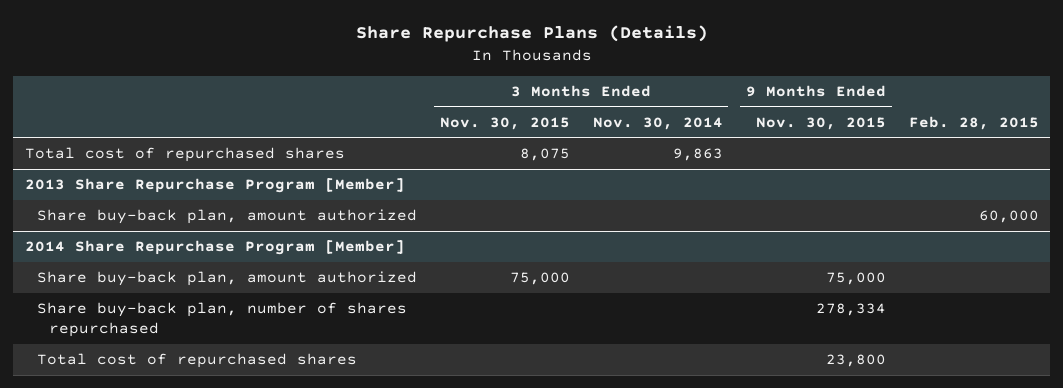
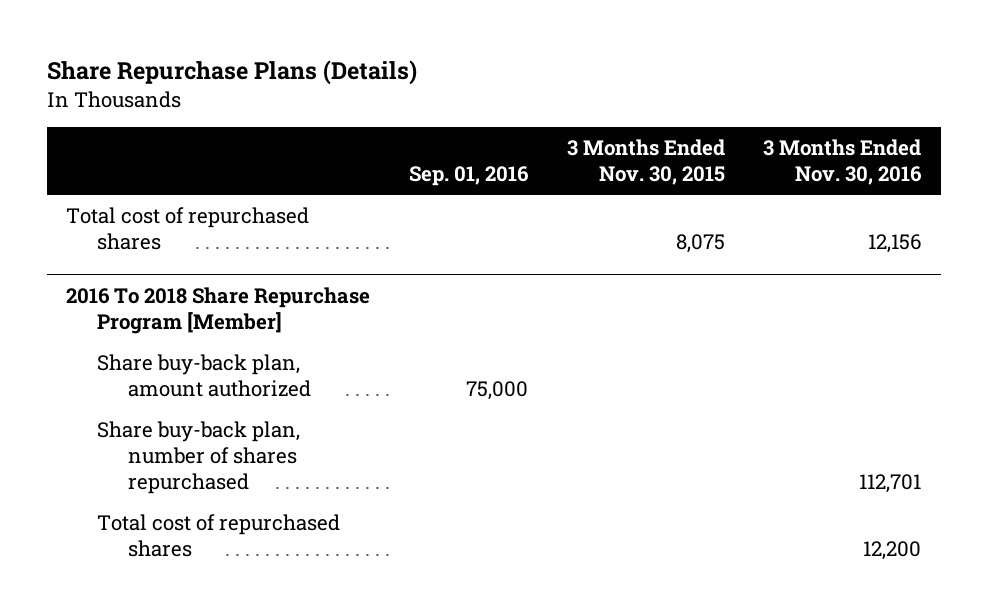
- | 3 Months Ended Nov. 30, 2015 | 3 Months Ended Nov. 30, 2014 | 9 Months Ended Nov. 30, 2015 | Feb. 28, 2015
+ | Sep. 01, 2016 | 3 Months Ended Nov. 30, 2015 | 3 Months Ended Nov. 30, 2016
- 2013 Share Repurchase Program [Member]
- Share buy-back plan, amount authorized | | | | 60,000
- 2014 Share Repurchase Program [Member]
- Share buy-back plan, amount authorized | 75,000 | | 75,000 |
- Share buy-back plan, number of shares repurchased | | | 278,334 |
- Total cost of repurchased shares | | | 23,800 |
+ 2016 To 2018 Share Repurchase Program [Member]
+ Share buy-back plan, amount authorized | 75,000 | |
+ Share buy-back plan, number of shares repurchased | | | 112,701
+ Total cost of repurchased shares | | | 12,200

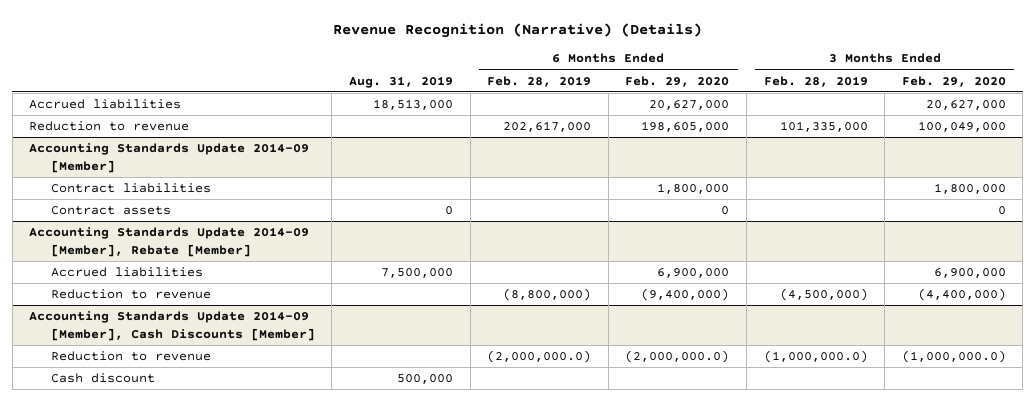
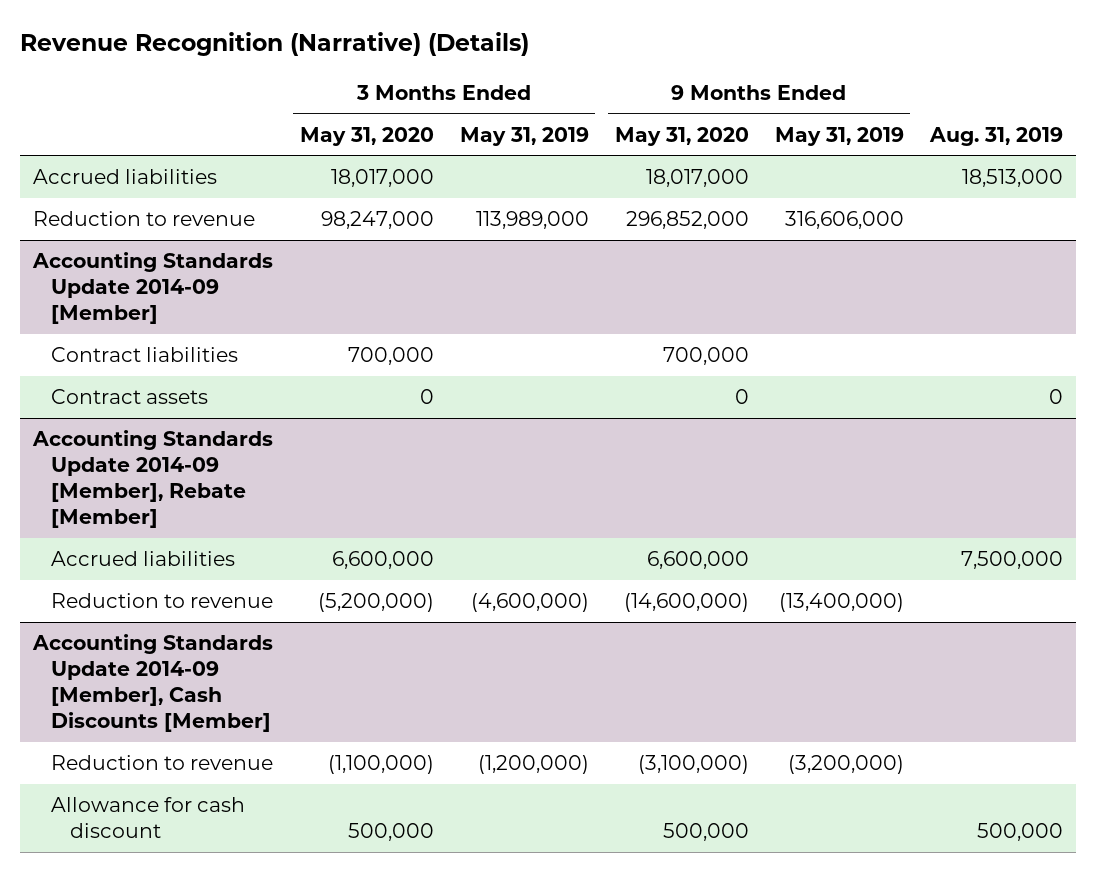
- | Aug. 31, 2019 | 6 Months Ended Feb. 28, 2019 | 6 Months Ended Feb. 29, 2020 | 3 Months Ended Feb. 28, 2019 | 3 Months Ended Feb. 29, 2020
+ | 3 Months Ended May 31, 2020 | 3 Months Ended May 31, 2019 | 9 Months Ended May 31, 2020 | 9 Months Ended May 31, 2019 | Aug. 31, 2019
@ Accounting Standards Update 2014-09 [Member], Cash Discounts [Member]
- Cash discount | 500,000 | | | |
+ Allowance for cash discount | 500,000 | | 500,000 | | 500,000

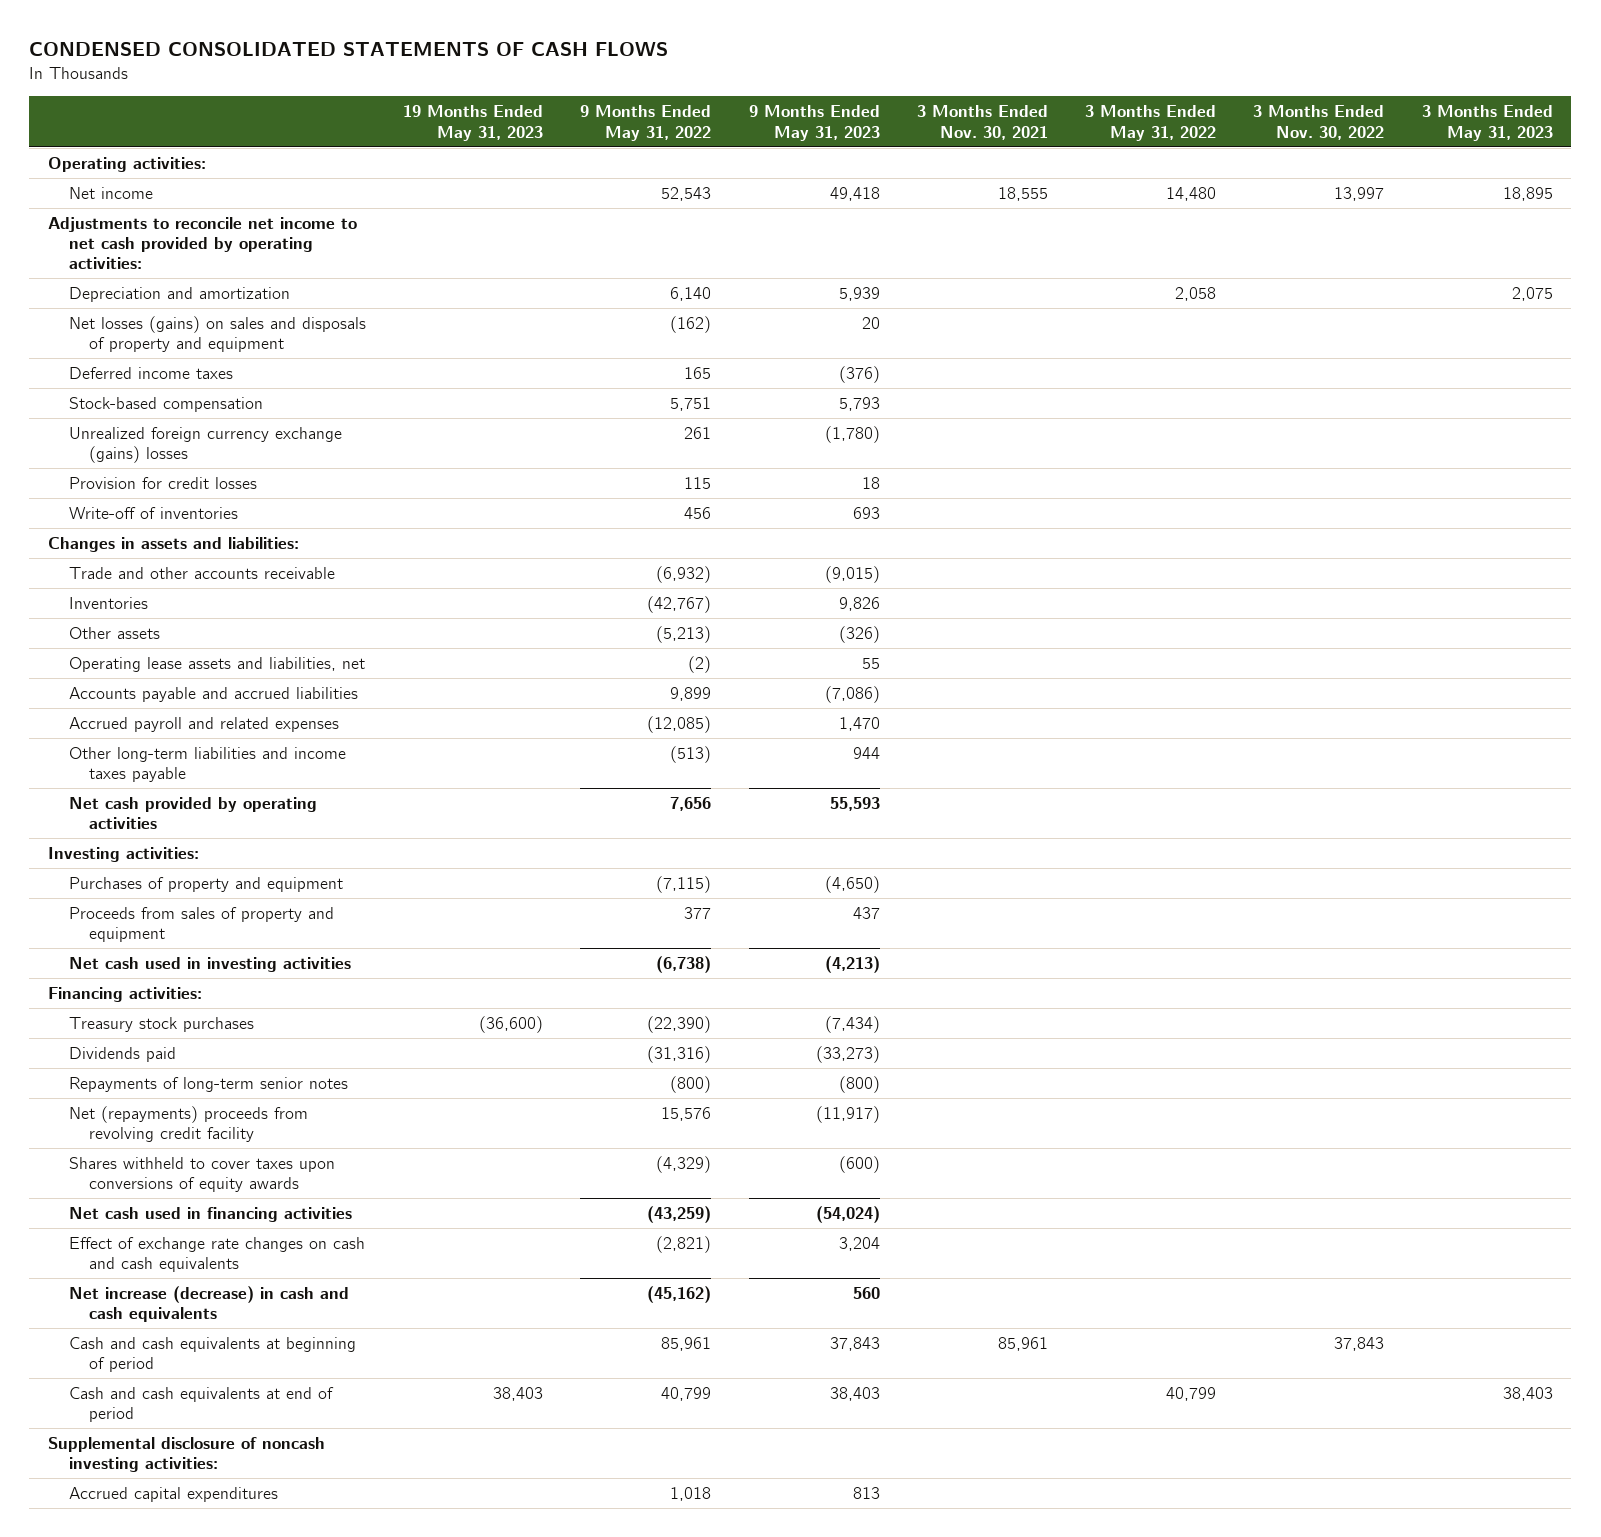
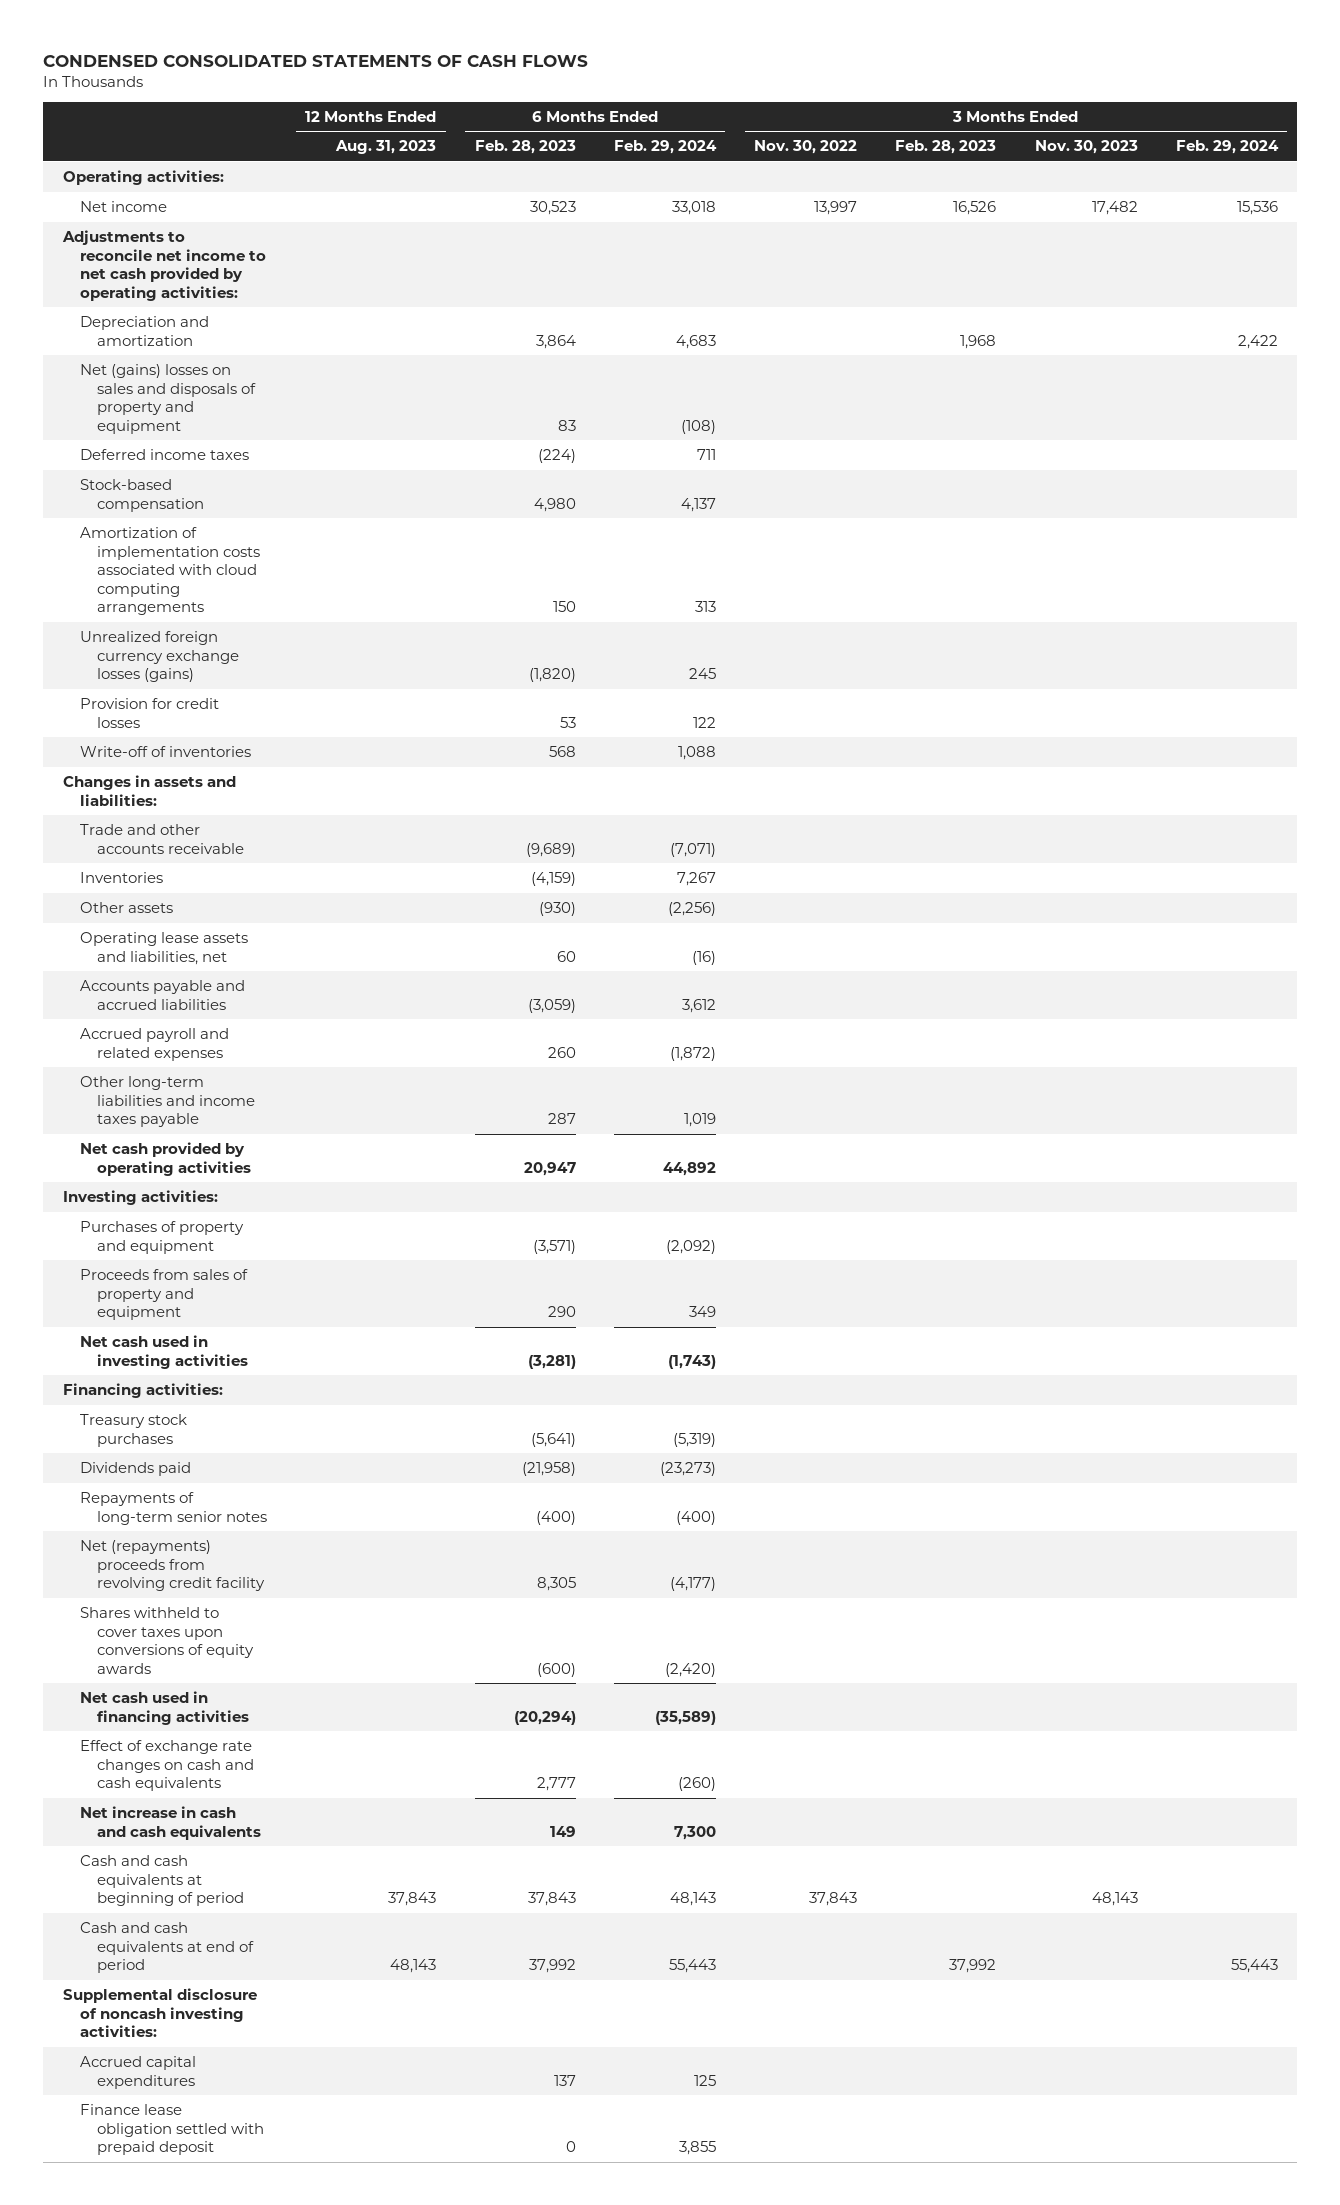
- | 19 Months Ended May 31, 2023 | 9 Months Ended May 31, 2022 | 9 Months Ended May 31, 2023 | 3 Months Ended Nov. 30, 2021 | 3 Months Ended May 31, 2022 | 3 Months Ended Nov. 30, 2022 | 3 Months Ended May 31, 2023
+ | 12 Months Ended Aug. 31, 2023 | 6 Months Ended Feb. 28, 2023 | 6 Months Ended Feb. 29, 2024 | 3 Months Ended Nov. 30, 2022 | 3 Months Ended Feb. 28, 2023 | 3 Months Ended Nov. 30, 2023 | 3 Months Ended Feb. 29, 2024
- Net losses (gains) on sales and disposals of property and equipment | | (162) | 20 | | | |
+ Net (gains) losses on sales and disposals of property and equipment | | 83 | (108) | | | |
- Unrealized foreign currency exchange (gains) losses | | 261 | (1,780) | | | |
+ Amortization of implementation costs associated with cloud computing arrangements | | 150 | 313 | | | |
+ Unrealized foreign currency exchange losses (gains) | | (1,820) | 245 | | | |
- Net increase (decrease) in cash and cash equivalents | | (45,162) | 560 | | | |
+ Net increase in cash and cash equivalents | | 149 | 7,300 | | | |
+ Finance lease obligation settled with prepaid deposit | | 0 | 3,855 | | | |

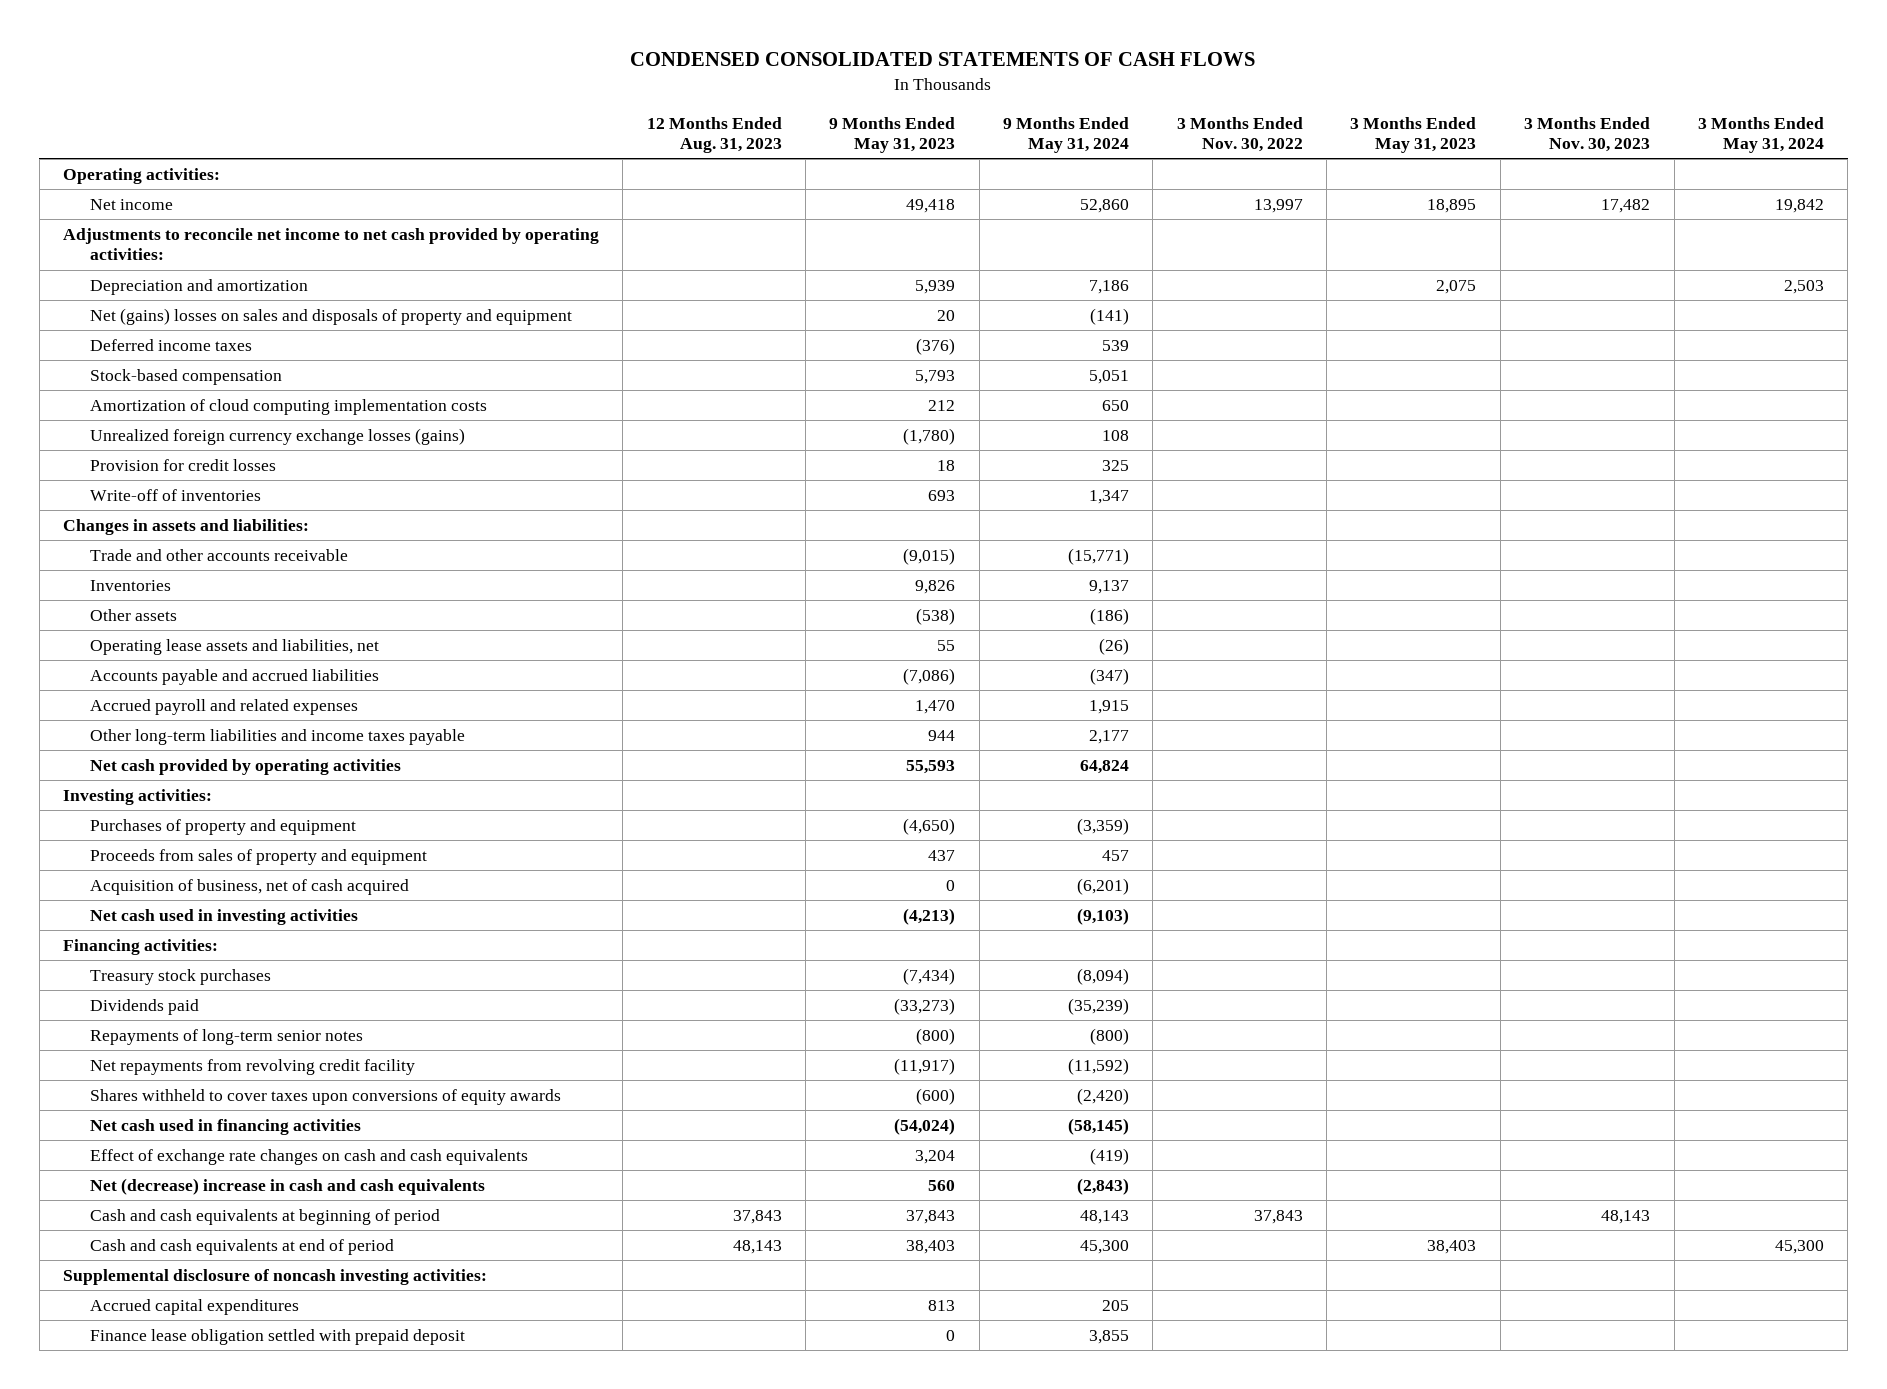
- | 12 Months Ended Aug. 31, 2023 | 6 Months Ended Feb. 28, 2023 | 6 Months Ended Feb. 29, 2024 | 3 Months Ended Nov. 30, 2022 | 3 Months Ended Feb. 28, 2023 | 3 Months Ended Nov. 30, 2023 | 3 Months Ended Feb. 29, 2024
+ | 12 Months Ended Aug. 31, 2023 | 9 Months Ended May 31, 2023 | 9 Months Ended May 31, 2024 | 3 Months Ended Nov. 30, 2022 | 3 Months Ended May 31, 2023 | 3 Months Ended Nov. 30, 2023 | 3 Months Ended May 31, 2024
- Amortization of implementation costs associated with cloud computing arrangements | | 150 | 313 | | | |
+ Amortization of cloud computing implementation costs | | 212 | 650 | | | |
+ Acquisition of business, net of cash acquired | | 0 | (6,201) | | | |
- Net (repayments) proceeds from revolving credit facility | | 8,305 | (4,177) | | | |
+ Net repayments from revolving credit facility | | (11,917) | (11,592) | | | |
- Net increase in cash and cash equivalents | | 149 | 7,300 | | | |
+ Net (decrease) increase in cash and cash equivalents | | 560 | (2,843) | | | |

